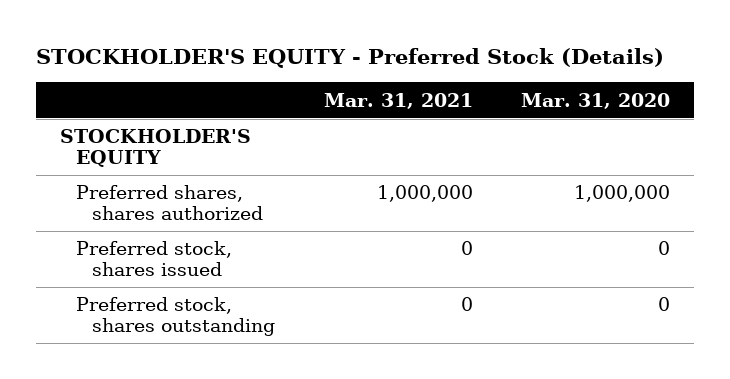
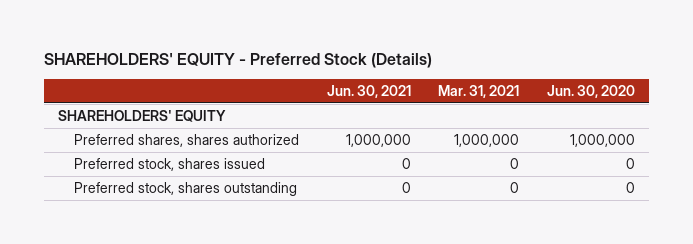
- STOCKHOLDER'S EQUITY - Preferred Stock (Details)
+ SHAREHOLDERS' EQUITY - Preferred Stock (Details)
- | Mar. 31, 2021 | Mar. 31, 2020
+ | Jun. 30, 2021 | Mar. 31, 2021 | Jun. 30, 2020
- STOCKHOLDER'S EQUITY
+ SHAREHOLDERS' EQUITY

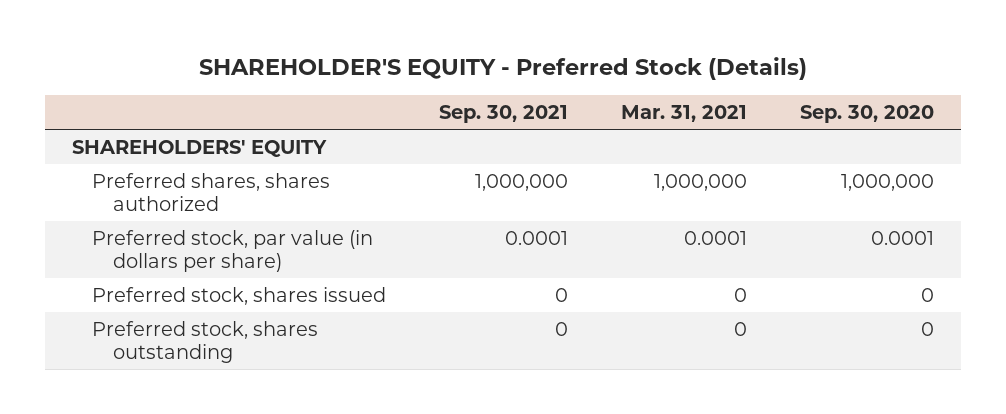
- SHAREHOLDERS' EQUITY - Preferred Stock (Details)
+ SHAREHOLDER'S EQUITY - Preferred Stock (Details)
- | Jun. 30, 2021 | Mar. 31, 2021 | Jun. 30, 2020
+ | Sep. 30, 2021 | Mar. 31, 2021 | Sep. 30, 2020
+ Preferred stock, par value (in dollars per share) | 0.0001 | 0.0001 | 0.0001

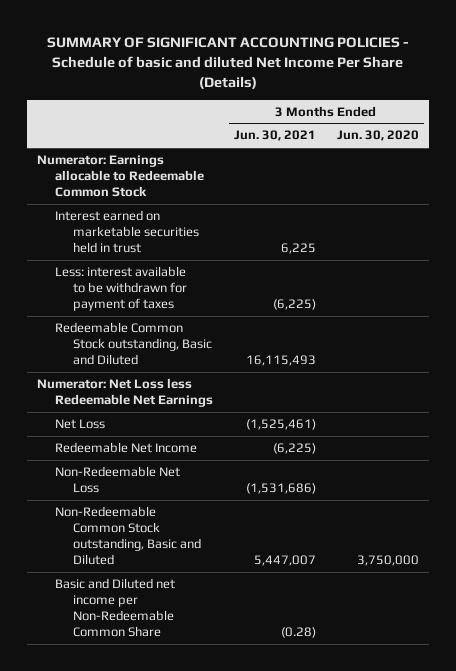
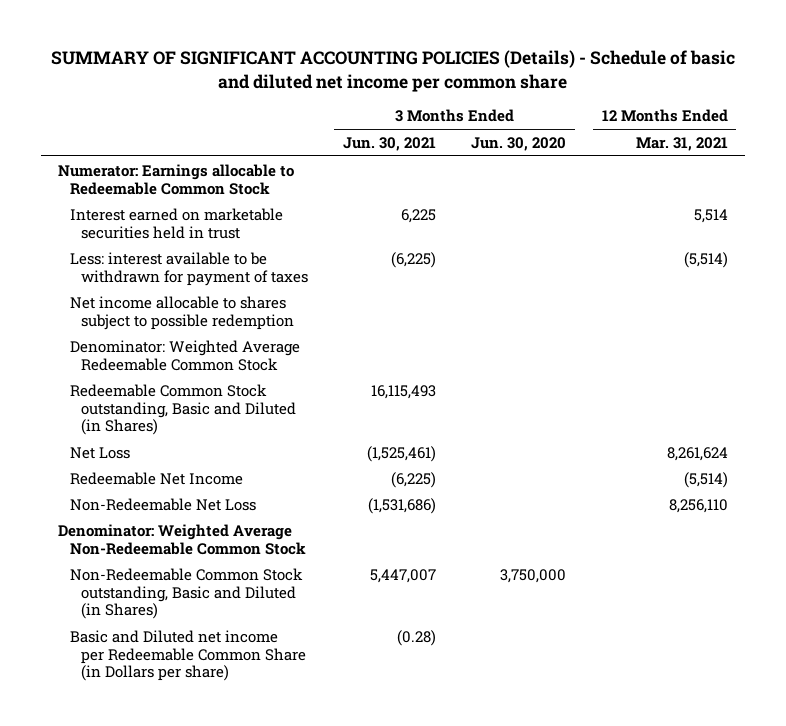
- SUMMARY OF SIGNIFICANT ACCOUNTING POLICIES - Schedule of basic and diluted Net Income Per Share (Details)
+ SUMMARY OF SIGNIFICANT ACCOUNTING POLICIES (Details) - Schedule of basic and diluted net income per common share
- | 3 Months Ended Jun. 30, 2021 | 3 Months Ended Jun. 30, 2020
+ | 3 Months Ended Jun. 30, 2021 | 3 Months Ended Jun. 30, 2020 | 12 Months Ended Mar. 31, 2021
- Redeemable Common Stock outstanding, Basic and Diluted | 16,115,493 |
- Numerator: Net Loss less Redeemable Net Earnings
+ Net income allocable to shares subject to possible redemption
+ Denominator: Weighted Average Redeemable Common Stock
+ Redeemable Common Stock outstanding, Basic and Diluted (in Shares) | 16,115,493 | |
- Non-Redeemable Common Stock outstanding, Basic and Diluted | 5,447,007 | 3,750,000
- Basic and Diluted net income per Non-Redeemable Common Share | (0.28) |
+ Denominator: Weighted Average Non-Redeemable Common Stock
+ Non-Redeemable Common Stock outstanding, Basic and Diluted (in Shares) | 5,447,007 | 3,750,000 |
+ Basic and Diluted net income per Redeemable Common Share (in Dollars per share) | (0.28) | |

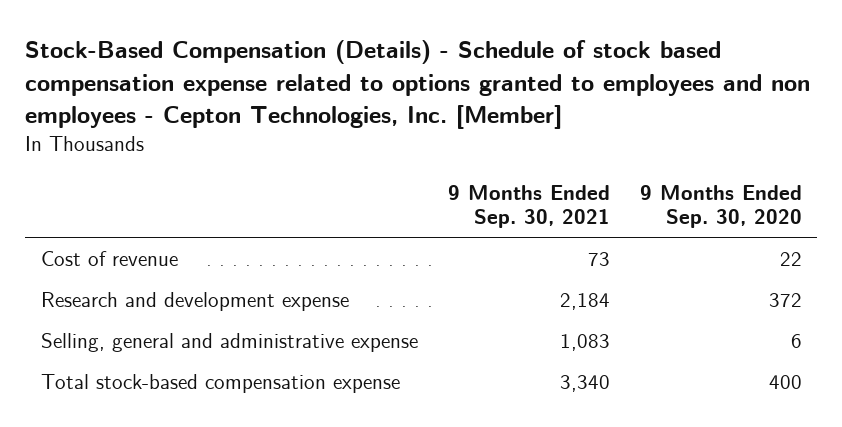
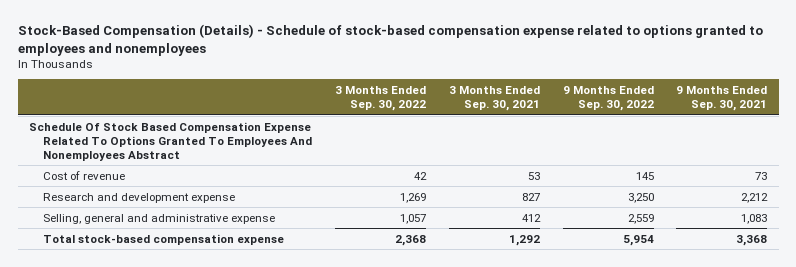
- Stock-Based Compensation (Details) - Schedule of stock based compensation expense related to options granted to employees and non employees - Cepton Technologies, Inc. [Member]
+ Stock-Based Compensation (Details) - Schedule of stock-based compensation expense related to options granted to employees and nonemployees
- | 9 Months Ended Sep. 30, 2021 | 9 Months Ended Sep. 30, 2020
+ | 3 Months Ended Sep. 30, 2022 | 3 Months Ended Sep. 30, 2021 | 9 Months Ended Sep. 30, 2022 | 9 Months Ended Sep. 30, 2021
+ Schedule Of Stock Based Compensation Expense Related To Options Granted To Employees And Nonemployees Abstract
- Research and development expense | 2,184 | 372
+ Research and development expense | 1,269 | 827 | 3,250 | 2,212
- Total stock-based compensation expense | 3,340 | 400
+ Total stock-based compensation expense | 2,368 | 1,292 | 5,954 | 3,368

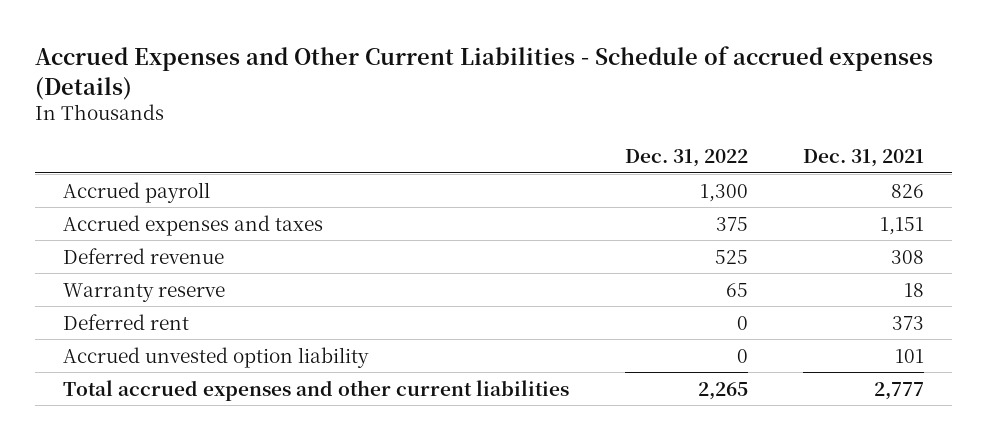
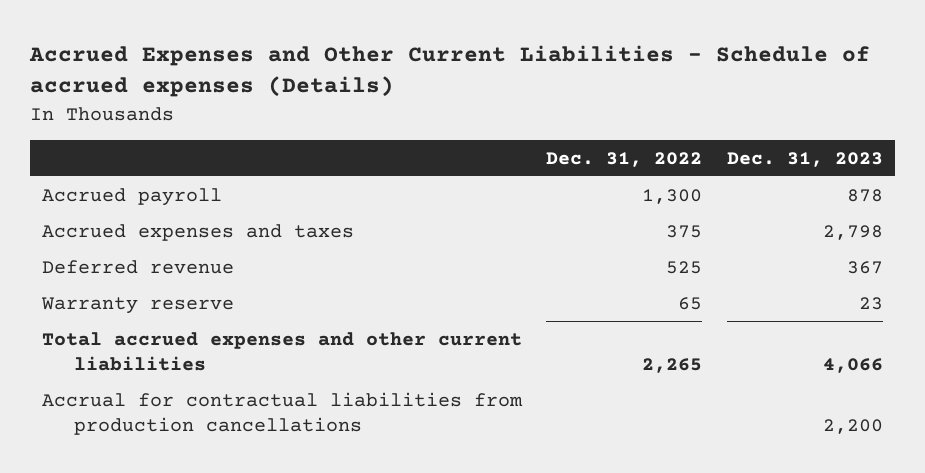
- | Dec. 31, 2022 | Dec. 31, 2021
+ | Dec. 31, 2022 | Dec. 31, 2023
- Deferred rent | 0 | 373
- Accrued unvested option liability | 0 | 101
+ Accrual for contractual liabilities from production cancellations | | 2,200

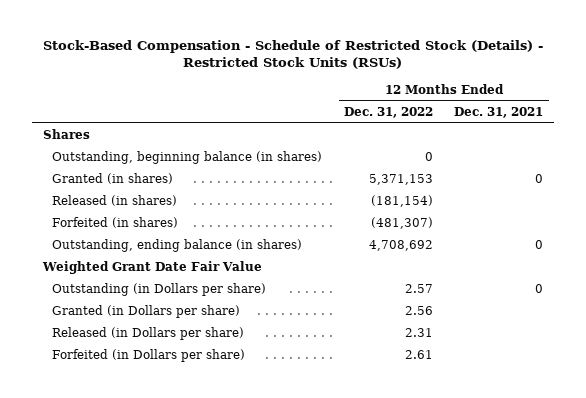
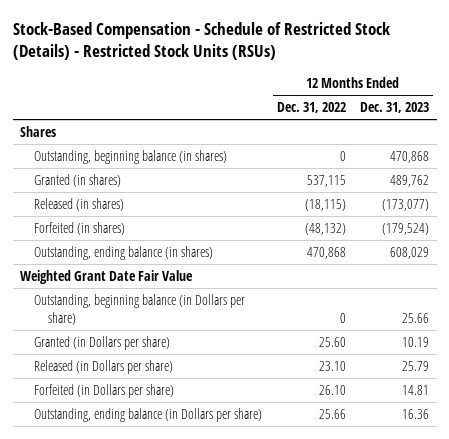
- | 12 Months Ended Dec. 31, 2022 | 12 Months Ended Dec. 31, 2021
+ | 12 Months Ended Dec. 31, 2022 | 12 Months Ended Dec. 31, 2023
- Granted (in shares) | 5,371,153 | 0
- Released (in shares) | (181,154) |
- Forfeited (in shares) | (481,307) |
- Outstanding, ending balance (in shares) | 4,708,692 | 0
+ Granted (in shares) | 537,115 | 489,762
+ Released (in shares) | (18,115) | (173,077)
+ Forfeited (in shares) | (48,132) | (179,524)
+ Outstanding, ending balance (in shares) | 470,868 | 608,029
- Outstanding (in Dollars per share) | 2.57 | 0
- Granted (in Dollars per share) | 2.56 |
- Released (in Dollars per share) | 2.31 |
- Forfeited (in Dollars per share) | 2.61 |
+ Outstanding, beginning balance (in Dollars per share) | 0 | 25.66
+ Granted (in Dollars per share) | 25.60 | 10.19
+ Released (in Dollars per share) | 23.10 | 25.79
+ Forfeited (in Dollars per share) | 26.10 | 14.81
+ Outstanding, ending balance (in Dollars per share) | 25.66 | 16.36

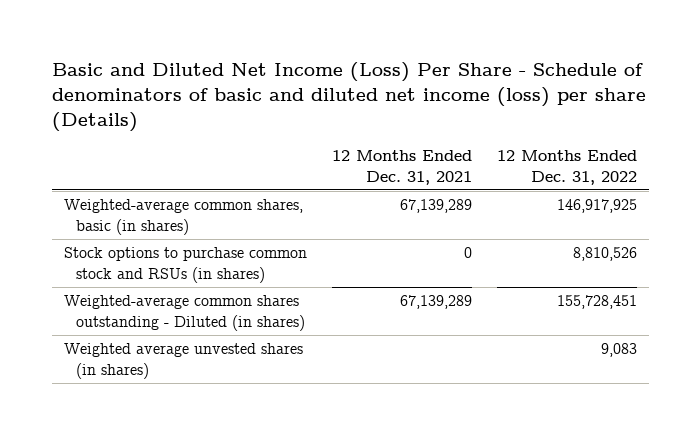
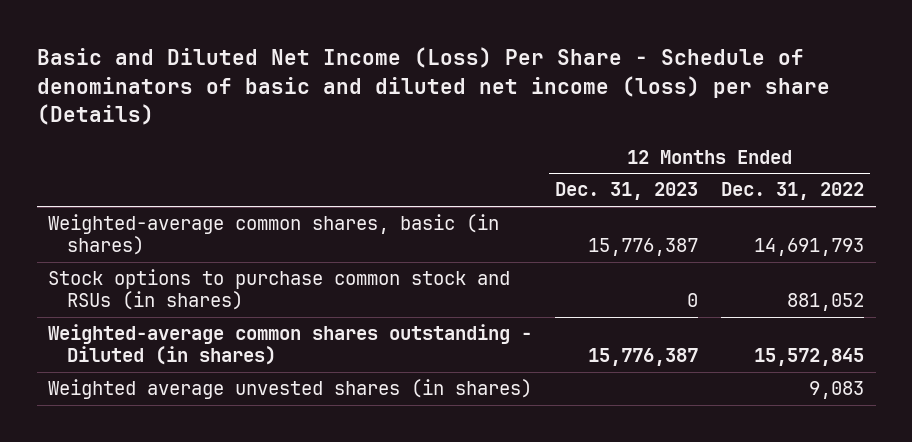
- | 12 Months Ended Dec. 31, 2021 | 12 Months Ended Dec. 31, 2022
+ | 12 Months Ended Dec. 31, 2023 | 12 Months Ended Dec. 31, 2022
- Weighted-average common shares, basic (in shares) | 67,139,289 | 146,917,925
- Stock options to purchase common stock and RSUs (in shares) | 0 | 8,810,526
- Weighted-average common shares outstanding - Diluted (in shares) | 67,139,289 | 155,728,451
+ Weighted-average common shares, basic (in shares) | 15,776,387 | 14,691,793
+ Stock options to purchase common stock and RSUs (in shares) | 0 | 881,052
+ Weighted-average common shares outstanding - Diluted (in shares) | 15,776,387 | 15,572,845

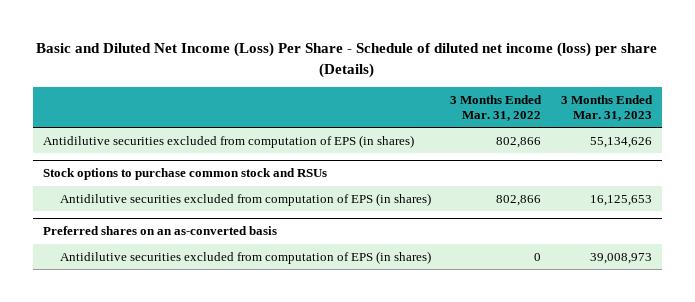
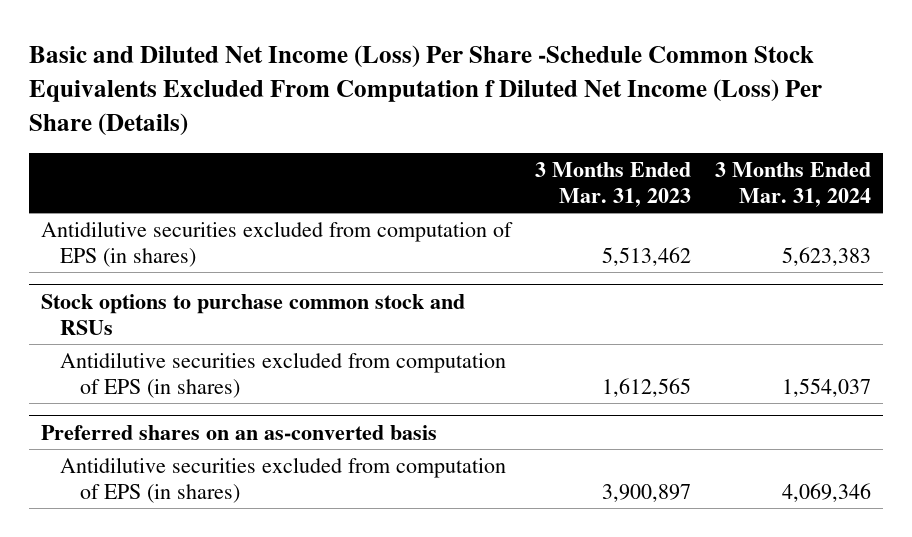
- Basic and Diluted Net Income (Loss) Per Share - Schedule of diluted net income (loss) per share (Details)
+ Basic and Diluted Net Income (Loss) Per Share -Schedule Common Stock Equivalents Excluded From Computation f Diluted Net Income (Loss) Per Share (Details)
- | 3 Months Ended Mar. 31, 2022 | 3 Months Ended Mar. 31, 2023
+ | 3 Months Ended Mar. 31, 2023 | 3 Months Ended Mar. 31, 2024
- Antidilutive securities excluded from computation of EPS (in shares) | 802,866 | 55,134,626
+ Antidilutive securities excluded from computation of EPS (in shares) | 5,513,462 | 5,623,383
@ Stock options to purchase common stock and RSUs
- Antidilutive securities excluded from computation of EPS (in shares) | 802,866 | 16,125,653
+ Antidilutive securities excluded from computation of EPS (in shares) | 1,612,565 | 1,554,037
@ Preferred shares on an as-converted basis
- Antidilutive securities excluded from computation of EPS (in shares) | 0 | 39,008,973
+ Antidilutive securities excluded from computation of EPS (in shares) | 3,900,897 | 4,069,346

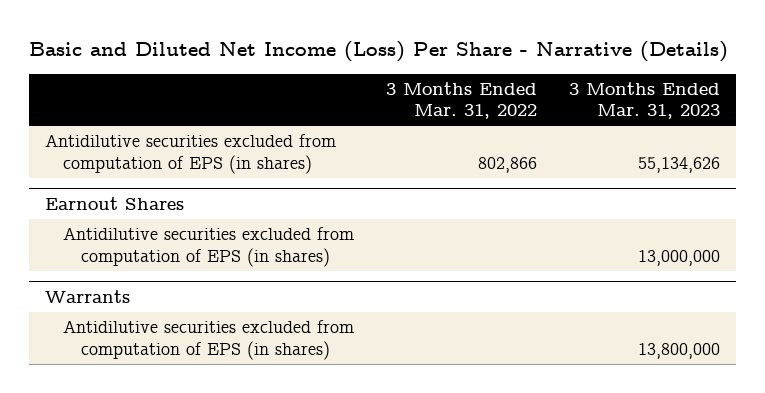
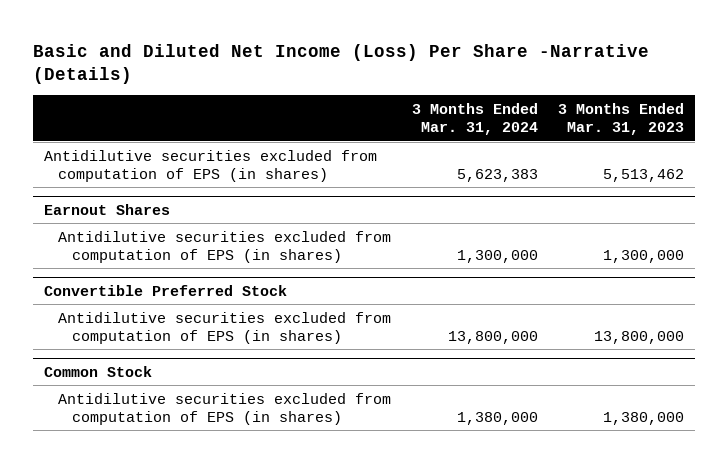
- Basic and Diluted Net Income (Loss) Per Share - Narrative (Details)
+ Basic and Diluted Net Income (Loss) Per Share -Narrative (Details)
- | 3 Months Ended Mar. 31, 2022 | 3 Months Ended Mar. 31, 2023
+ | 3 Months Ended Mar. 31, 2024 | 3 Months Ended Mar. 31, 2023
- Antidilutive securities excluded from computation of EPS (in shares) | 802,866 | 55,134,626
+ Antidilutive securities excluded from computation of EPS (in shares) | 5,623,383 | 5,513,462
@ Earnout Shares
- Antidilutive securities excluded from computation of EPS (in shares) | | 13,000,000
- Warrants
@ Earnout Shares
+ Antidilutive securities excluded from computation of EPS (in shares) | 1,300,000 | 1,300,000
+ Convertible Preferred Stock
+ Common Stock
+ Antidilutive securities excluded from computation of EPS (in shares) | 1,380,000 | 1,380,000

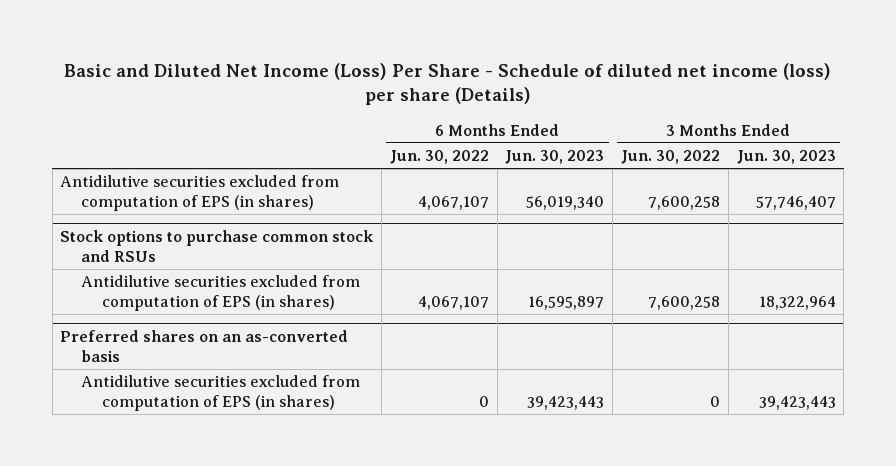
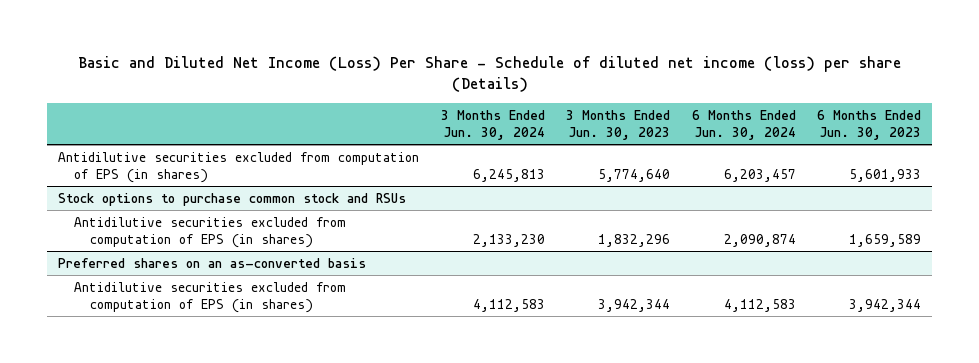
- | 6 Months Ended Jun. 30, 2022 | 6 Months Ended Jun. 30, 2023 | 3 Months Ended Jun. 30, 2022 | 3 Months Ended Jun. 30, 2023
+ | 3 Months Ended Jun. 30, 2024 | 3 Months Ended Jun. 30, 2023 | 6 Months Ended Jun. 30, 2024 | 6 Months Ended Jun. 30, 2023
- Antidilutive securities excluded from computation of EPS (in shares) | 4,067,107 | 56,019,340 | 7,600,258 | 57,746,407
+ Antidilutive securities excluded from computation of EPS (in shares) | 6,245,813 | 5,774,640 | 6,203,457 | 5,601,933
@ Stock options to purchase common stock and RSUs
- Antidilutive securities excluded from computation of EPS (in shares) | 4,067,107 | 16,595,897 | 7,600,258 | 18,322,964
+ Antidilutive securities excluded from computation of EPS (in shares) | 2,133,230 | 1,832,296 | 2,090,874 | 1,659,589
@ Preferred shares on an as-converted basis
- Antidilutive securities excluded from computation of EPS (in shares) | 0 | 39,423,443 | 0 | 39,423,443
+ Antidilutive securities excluded from computation of EPS (in shares) | 4,112,583 | 3,942,344 | 4,112,583 | 3,942,344

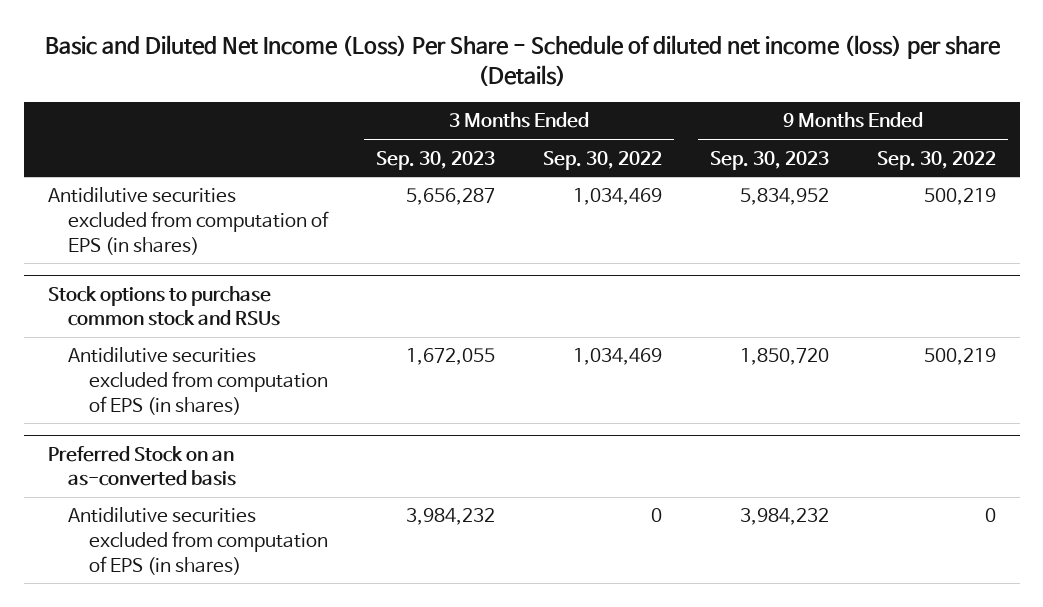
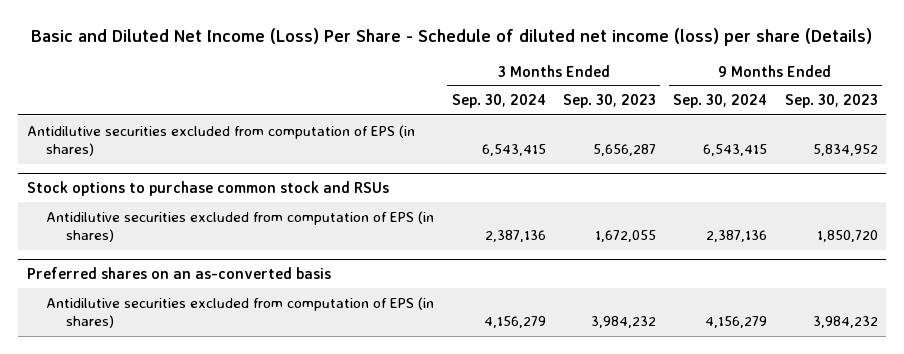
- | 3 Months Ended Sep. 30, 2023 | 3 Months Ended Sep. 30, 2022 | 9 Months Ended Sep. 30, 2023 | 9 Months Ended Sep. 30, 2022
+ | 3 Months Ended Sep. 30, 2024 | 3 Months Ended Sep. 30, 2023 | 9 Months Ended Sep. 30, 2024 | 9 Months Ended Sep. 30, 2023
- Preferred Stock on an as-converted basis
+ Preferred shares on an as-converted basis

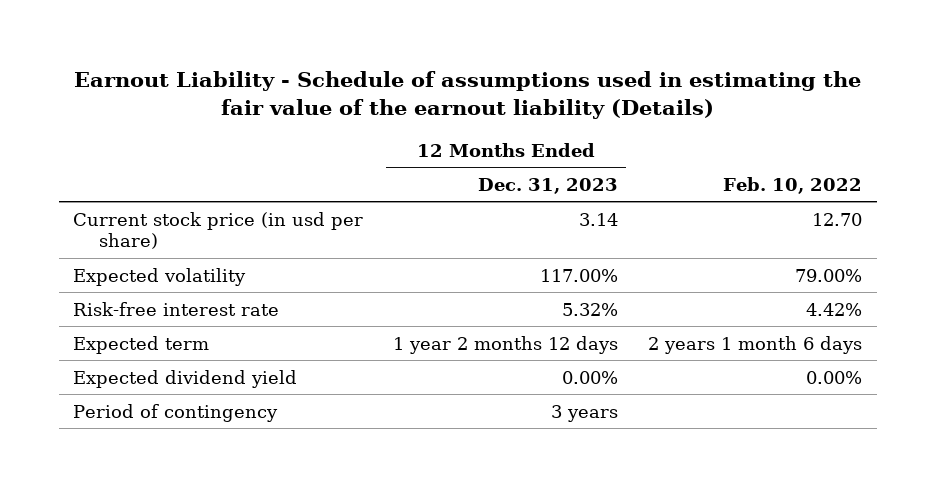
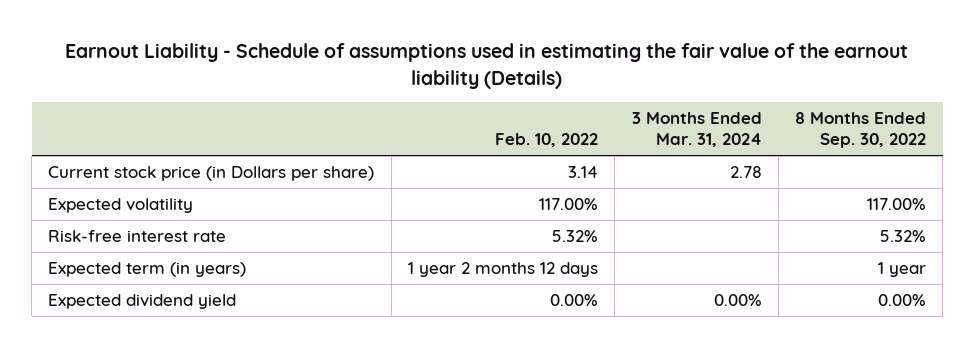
- | 12 Months Ended Dec. 31, 2023 | Feb. 10, 2022
+ | Feb. 10, 2022 | 3 Months Ended Mar. 31, 2024 | 8 Months Ended Sep. 30, 2022
- Current stock price (in usd per share) | 3.14 | 12.70
- Expected volatility | 117.00% | 79.00%
- Risk-free interest rate | 5.32% | 4.42%
- Expected term | 1 year 2 months 12 days | 2 years 1 month 6 days
+ Current stock price (in Dollars per share) | 3.14 | 2.78 |
+ Expected volatility | 117.00% | | 117.00%
+ Risk-free interest rate | 5.32% | | 5.32%
+ Expected term (in years) | 1 year 2 months 12 days | | 1 year
- Period of contingency | 3 years |

